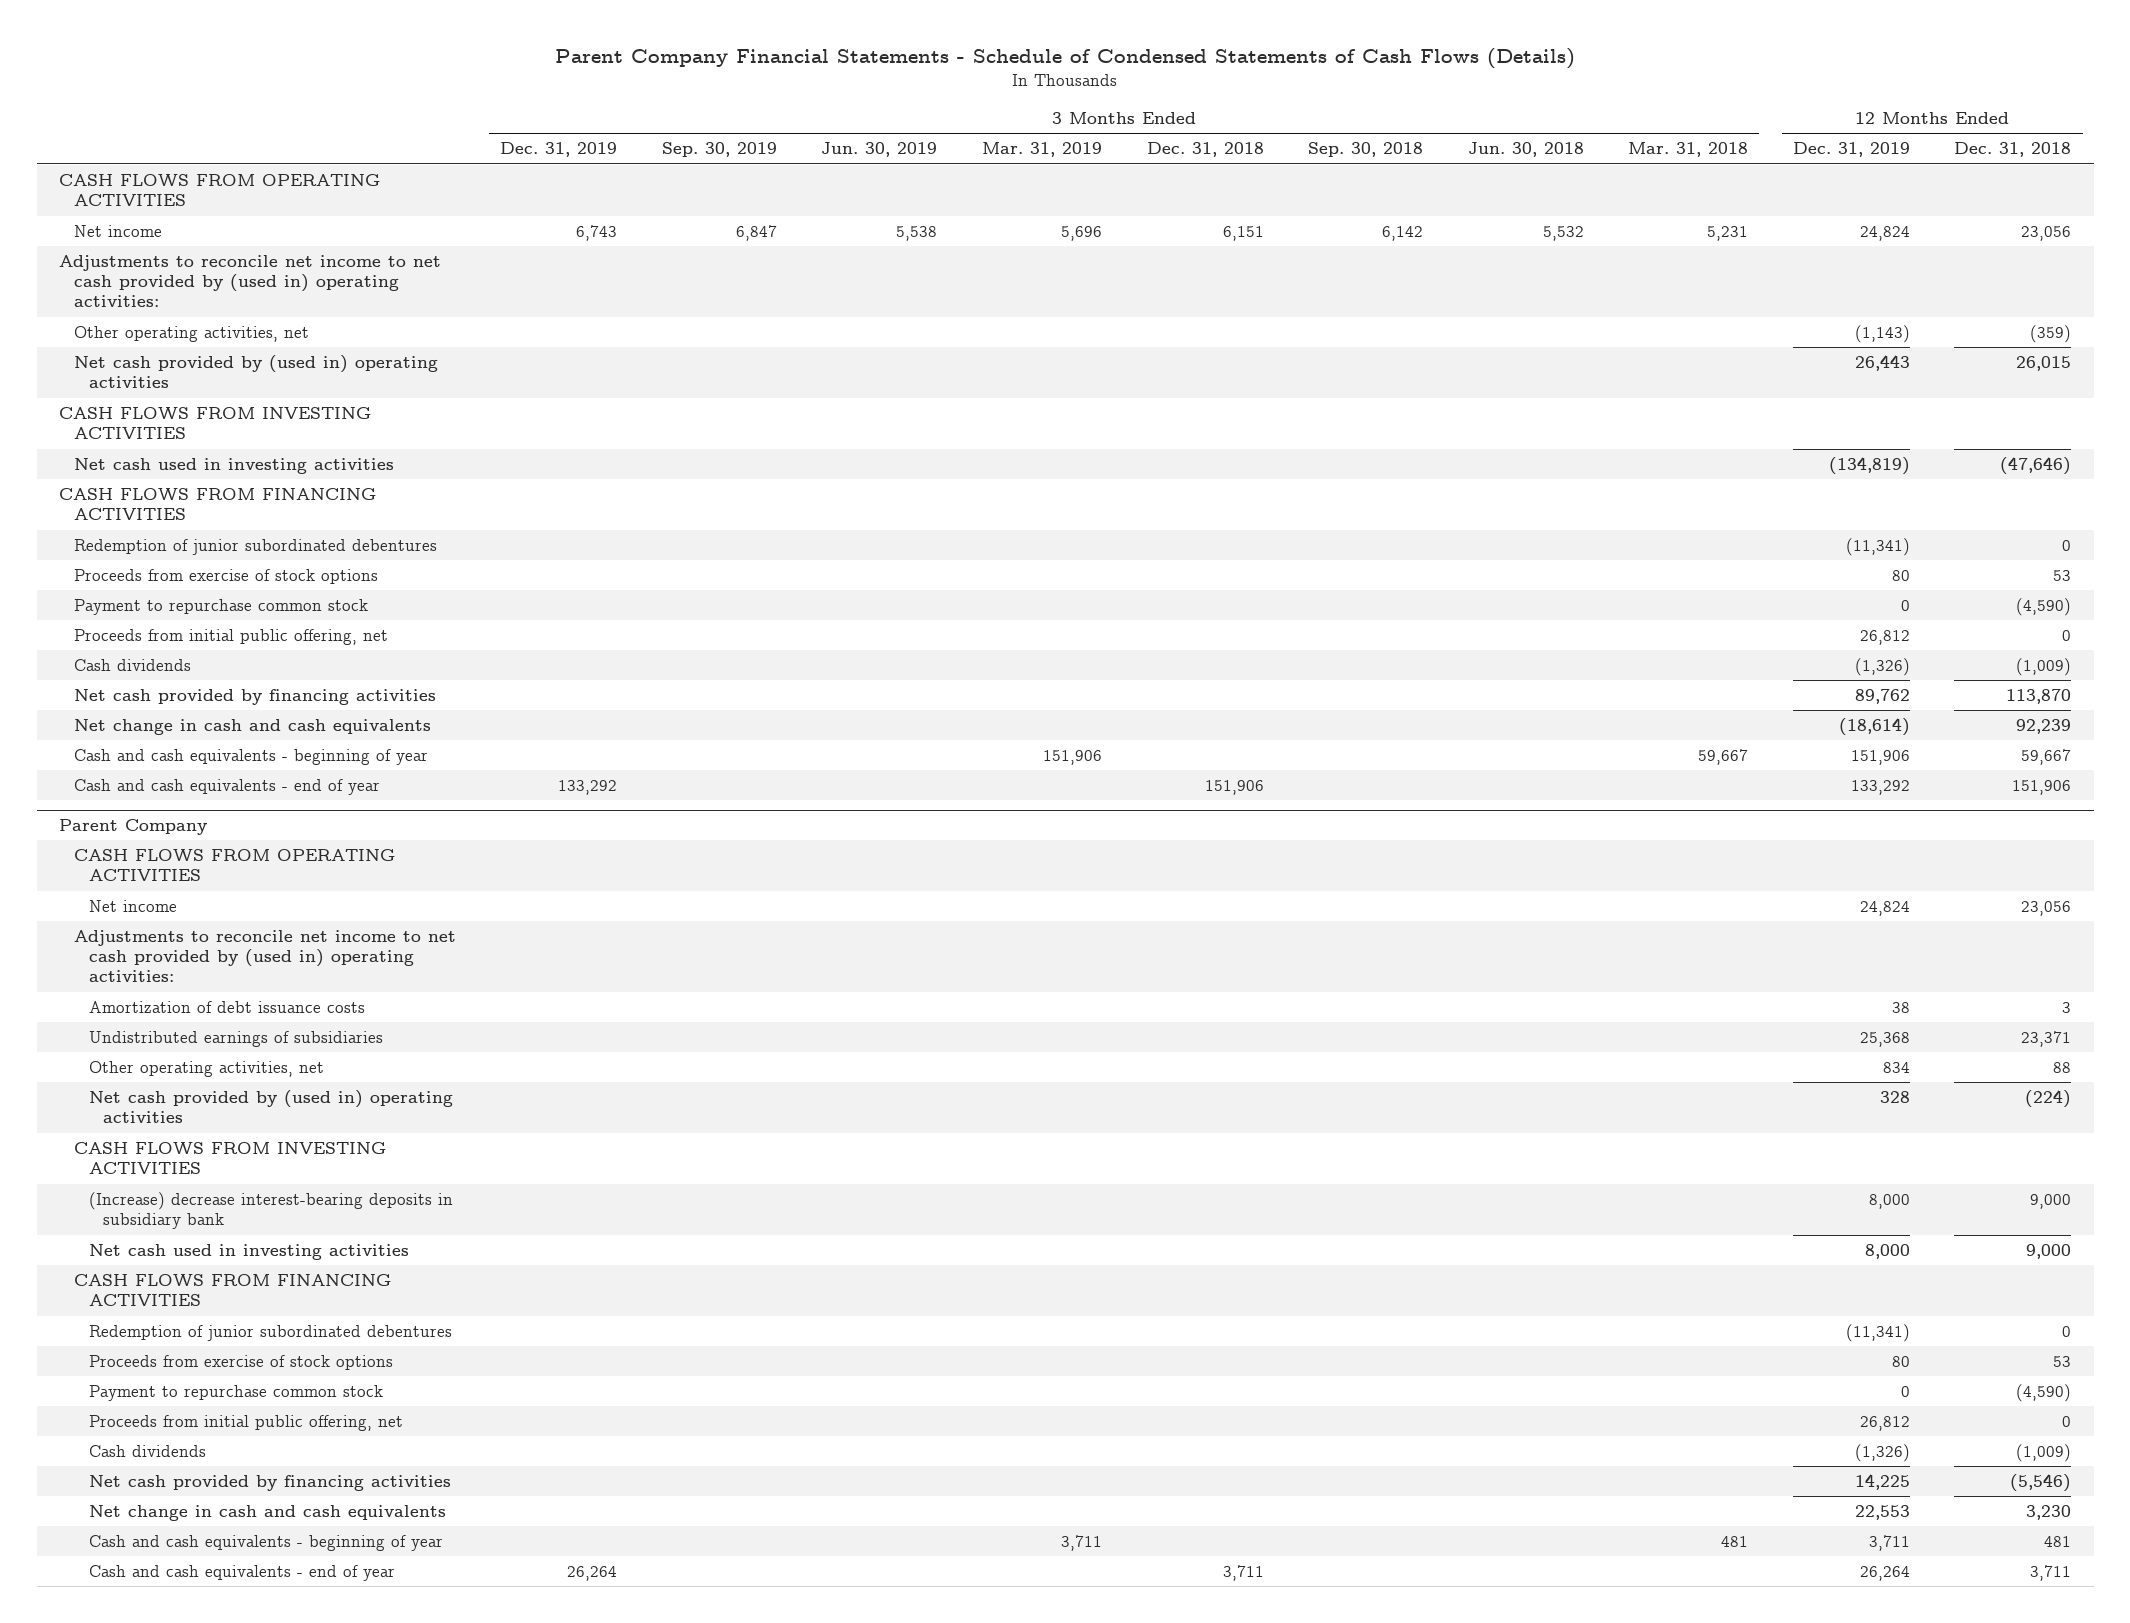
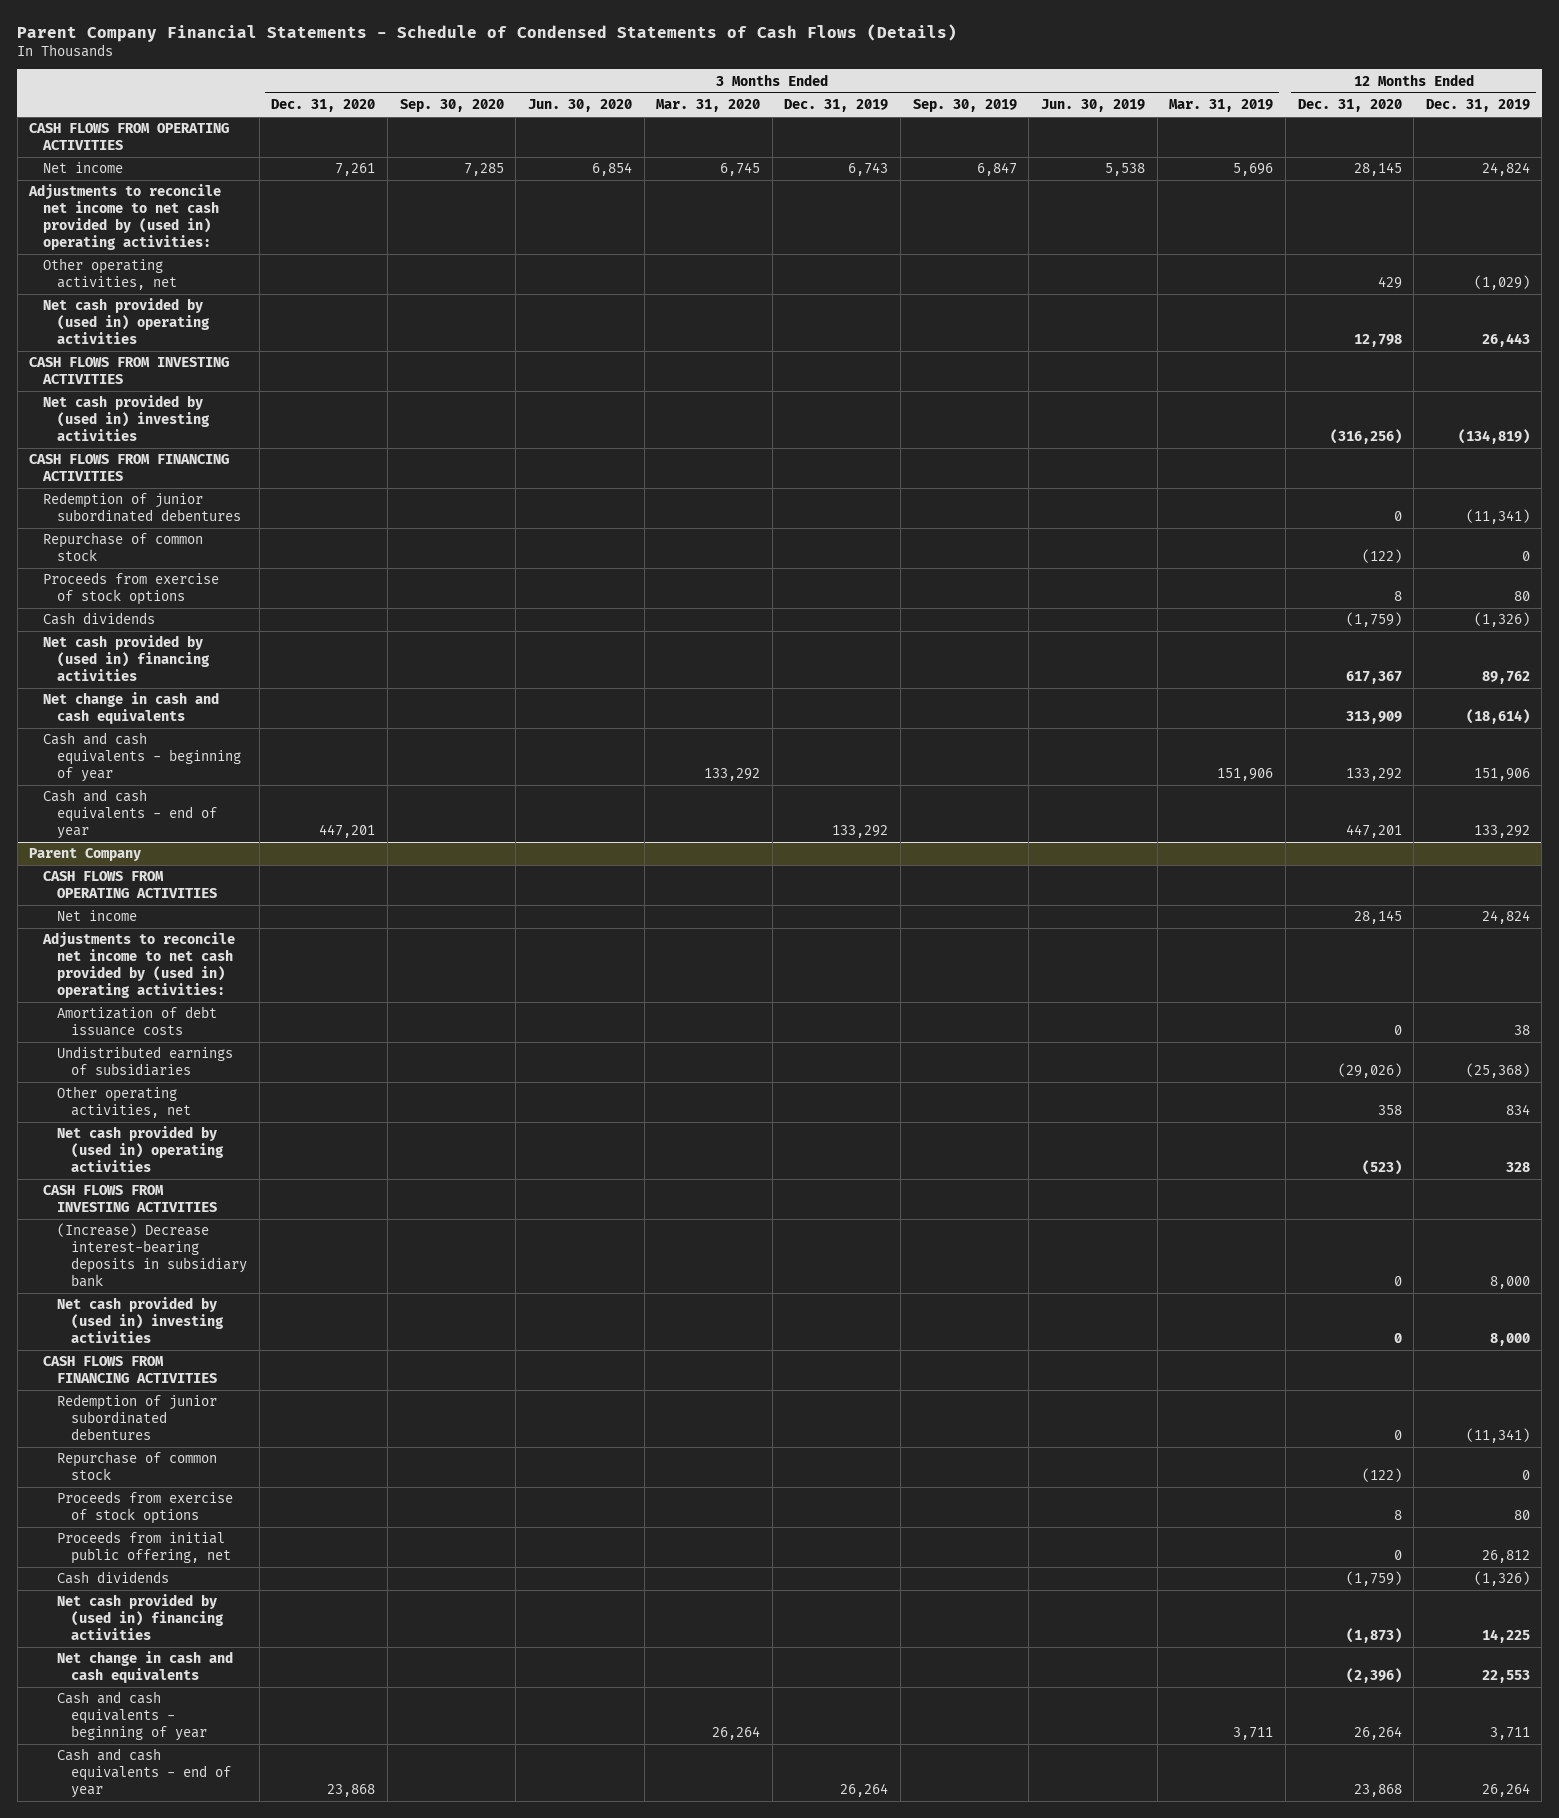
- | 3 Months Ended Dec. 31, 2019 | 3 Months Ended Sep. 30, 2019 | 3 Months Ended Jun. 30, 2019 | 3 Months Ended Mar. 31, 2019 | 3 Months Ended Dec. 31, 2018 | 3 Months Ended Sep. 30, 2018 | 3 Months Ended Jun. 30, 2018 | 3 Months Ended Mar. 31, 2018 | 12 Months Ended Dec. 31, 2019 | 12 Months Ended Dec. 31, 2018
+ | 3 Months Ended Dec. 31, 2020 | 3 Months Ended Sep. 30, 2020 | 3 Months Ended Jun. 30, 2020 | 3 Months Ended Mar. 31, 2020 | 3 Months Ended Dec. 31, 2019 | 3 Months Ended Sep. 30, 2019 | 3 Months Ended Jun. 30, 2019 | 3 Months Ended Mar. 31, 2019 | 12 Months Ended Dec. 31, 2020 | 12 Months Ended Dec. 31, 2019
- Other operating activities, net | | | | | | | | | (1,143) | (359)
+ Other operating activities, net | | | | | | | | | 429 | (1,029)
- Net cash used in investing activities | | | | | | | | | (134,819) | (47,646)
+ Net cash provided by (used in) investing activities | | | | | | | | | (316,256) | (134,819)
+ Repurchase of common stock | | | | | | | | | (122) | 0
- Payment to repurchase common stock | | | | | | | | | 0 | (4,590)
- Proceeds from initial public offering, net | | | | | | | | | 26,812 | 0
- Net cash provided by financing activities | | | | | | | | | 89,762 | 113,870
+ Net cash provided by (used in) financing activities | | | | | | | | | 617,367 | 89,762
@ Parent Company
- Undistributed earnings of subsidiaries | | | | | | | | | 25,368 | 23,371
+ Undistributed earnings of subsidiaries | | | | | | | | | (29,026) | (25,368)
- (Increase) decrease interest-bearing deposits in subsidiary bank | | | | | | | | | 8,000 | 9,000
- Net cash used in investing activities | | | | | | | | | 8,000 | 9,000
+ (Increase) Decrease interest-bearing deposits in subsidiary bank | | | | | | | | | 0 | 8,000
+ Net cash provided by (used in) investing activities | | | | | | | | | 0 | 8,000
+ Repurchase of common stock | | | | | | | | | (122) | 0
- Payment to repurchase common stock | | | | | | | | | 0 | (4,590)
- Net cash provided by financing activities | | | | | | | | | 14,225 | (5,546)
+ Net cash provided by (used in) financing activities | | | | | | | | | (1,873) | 14,225

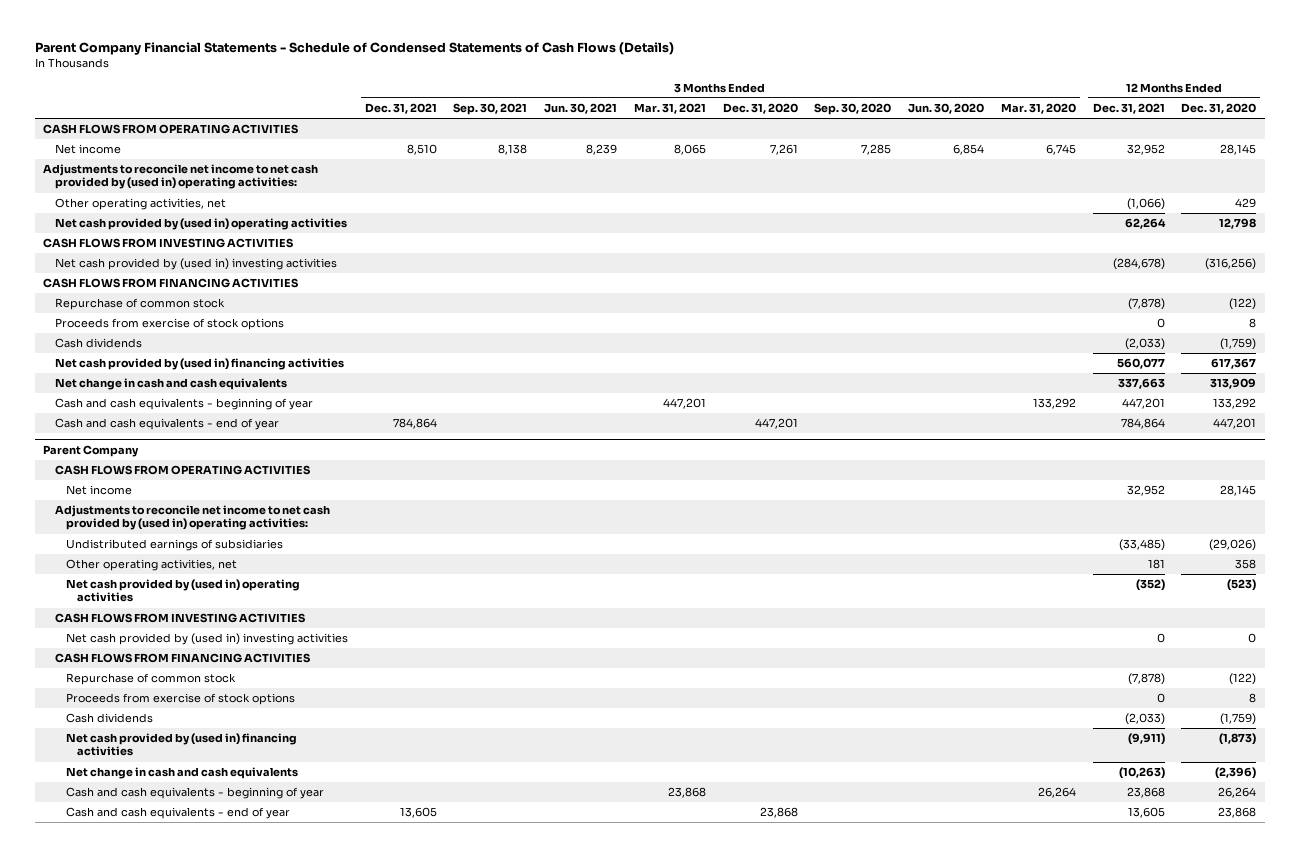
- | 3 Months Ended Dec. 31, 2020 | 3 Months Ended Sep. 30, 2020 | 3 Months Ended Jun. 30, 2020 | 3 Months Ended Mar. 31, 2020 | 3 Months Ended Dec. 31, 2019 | 3 Months Ended Sep. 30, 2019 | 3 Months Ended Jun. 30, 2019 | 3 Months Ended Mar. 31, 2019 | 12 Months Ended Dec. 31, 2020 | 12 Months Ended Dec. 31, 2019
+ | 3 Months Ended Dec. 31, 2021 | 3 Months Ended Sep. 30, 2021 | 3 Months Ended Jun. 30, 2021 | 3 Months Ended Mar. 31, 2021 | 3 Months Ended Dec. 31, 2020 | 3 Months Ended Sep. 30, 2020 | 3 Months Ended Jun. 30, 2020 | 3 Months Ended Mar. 31, 2020 | 12 Months Ended Dec. 31, 2021 | 12 Months Ended Dec. 31, 2020
- Redemption of junior subordinated debentures | | | | | | | | | 0 | (11,341)
@ Parent Company
- Amortization of debt issuance costs | | | | | | | | | 0 | 38
- (Increase) Decrease interest-bearing deposits in subsidiary bank | | | | | | | | | 0 | 8,000
- Redemption of junior subordinated debentures | | | | | | | | | 0 | (11,341)
- Proceeds from initial public offering, net | | | | | | | | | 0 | 26,812

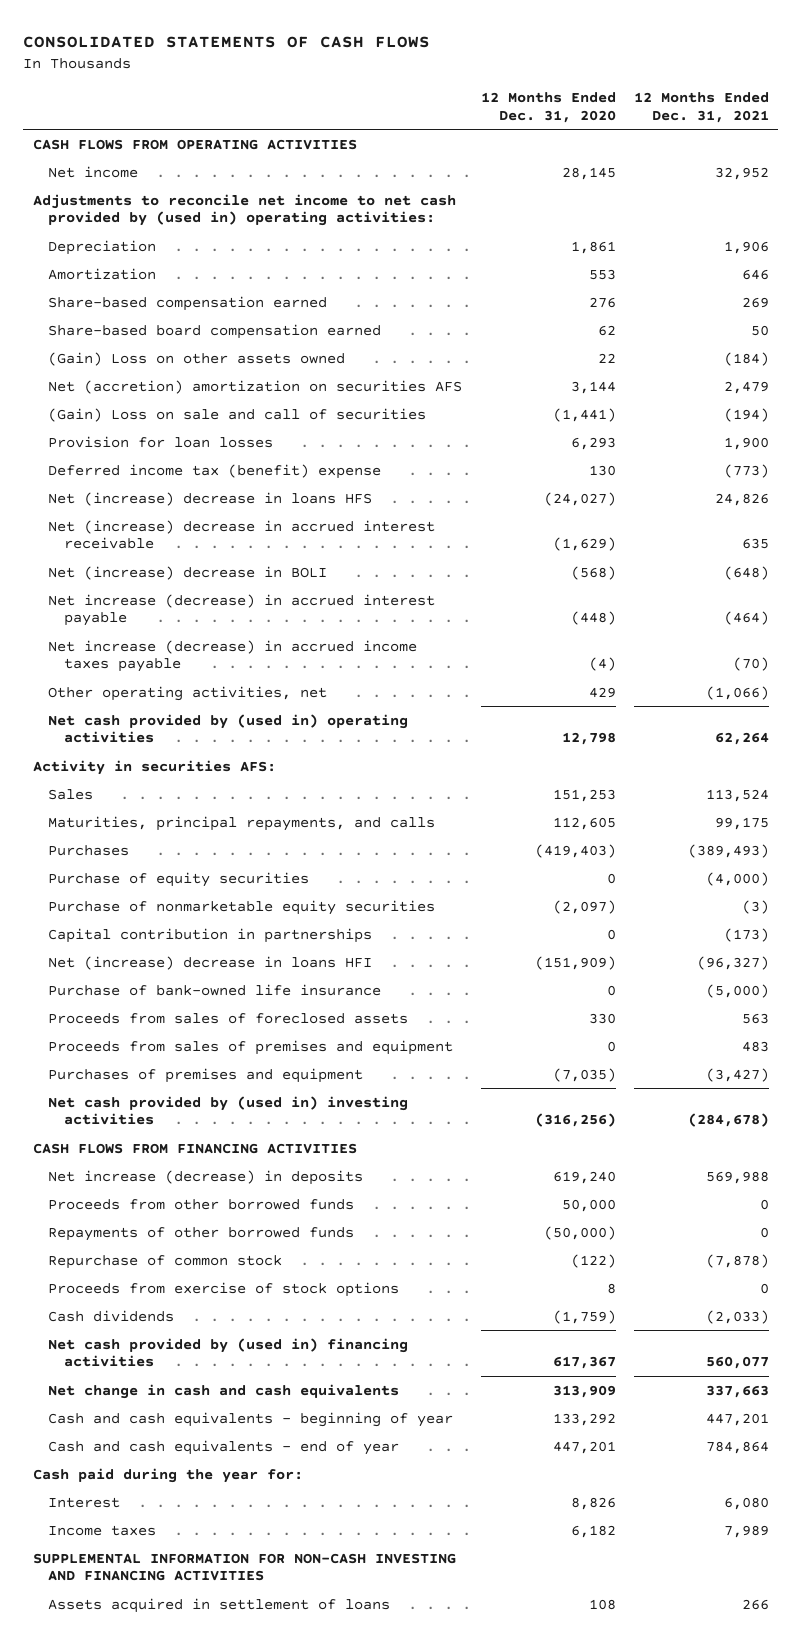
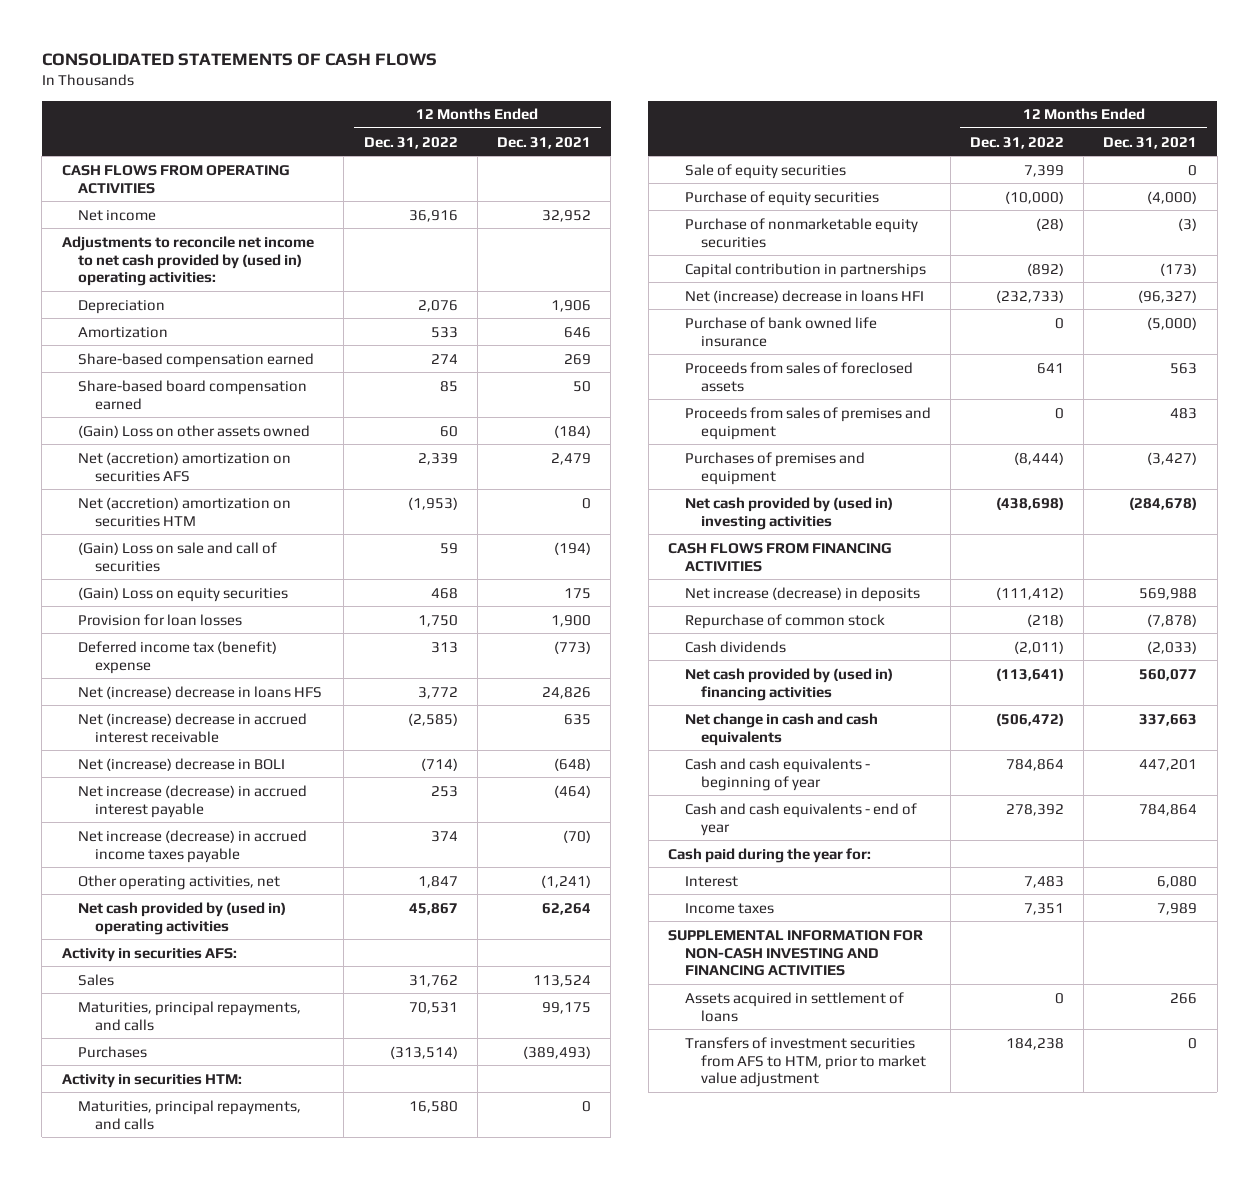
- | 12 Months Ended Dec. 31, 2020 | 12 Months Ended Dec. 31, 2021
+ | 12 Months Ended Dec. 31, 2022 | 12 Months Ended Dec. 31, 2021
+ Net (accretion) amortization on securities HTM | (1,953) | 0
+ (Gain) Loss on equity securities | 468 | 175
- Other operating activities, net | 429 | (1,066)
+ Other operating activities, net | 1,847 | (1,241)
+ Activity in securities HTM:
+ Maturities, principal repayments, and calls | 16,580 | 0
+ Sale of equity securities | 7,399 | 0
- Purchase of bank-owned life insurance | 0 | (5,000)
+ Purchase of bank owned life insurance | 0 | (5,000)
- Proceeds from other borrowed funds | 50,000 | 0
- Repayments of other borrowed funds | (50,000) | 0
- Proceeds from exercise of stock options | 8 | 0
+ Transfers of investment securities from AFS to HTM, prior to market value adjustment | 184,238 | 0

